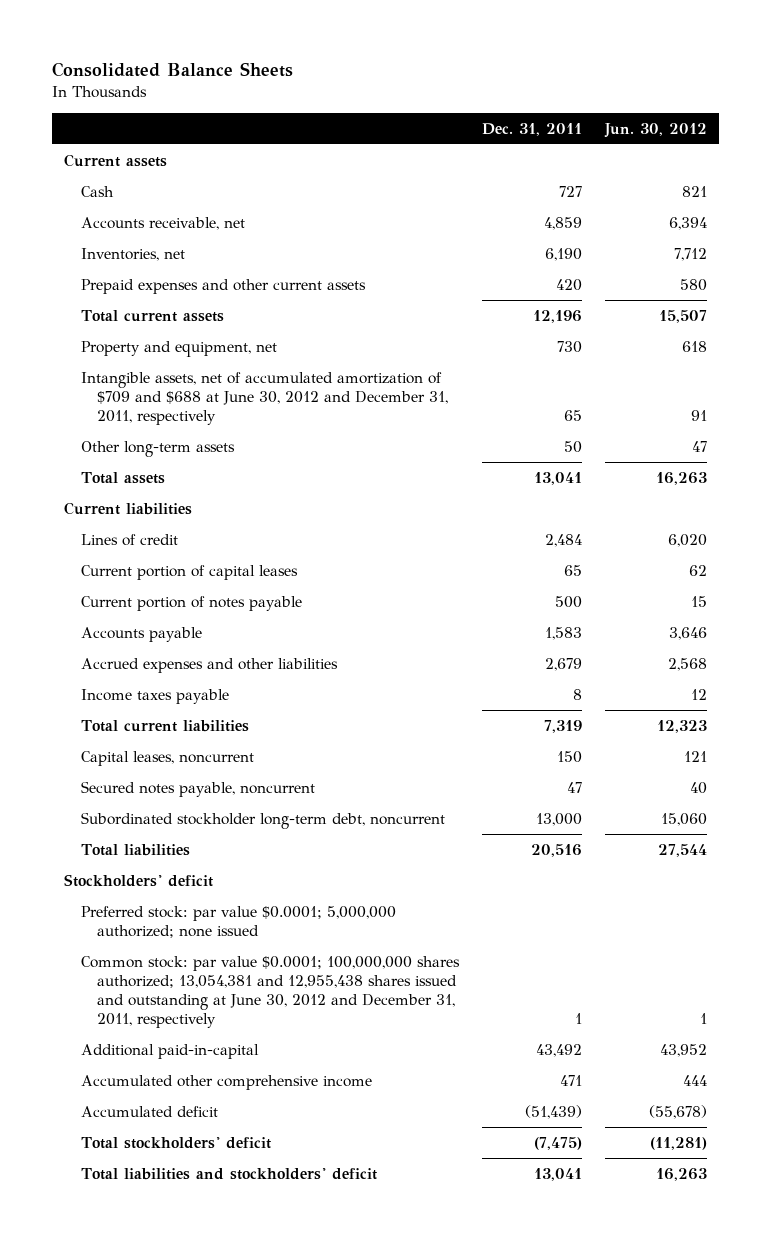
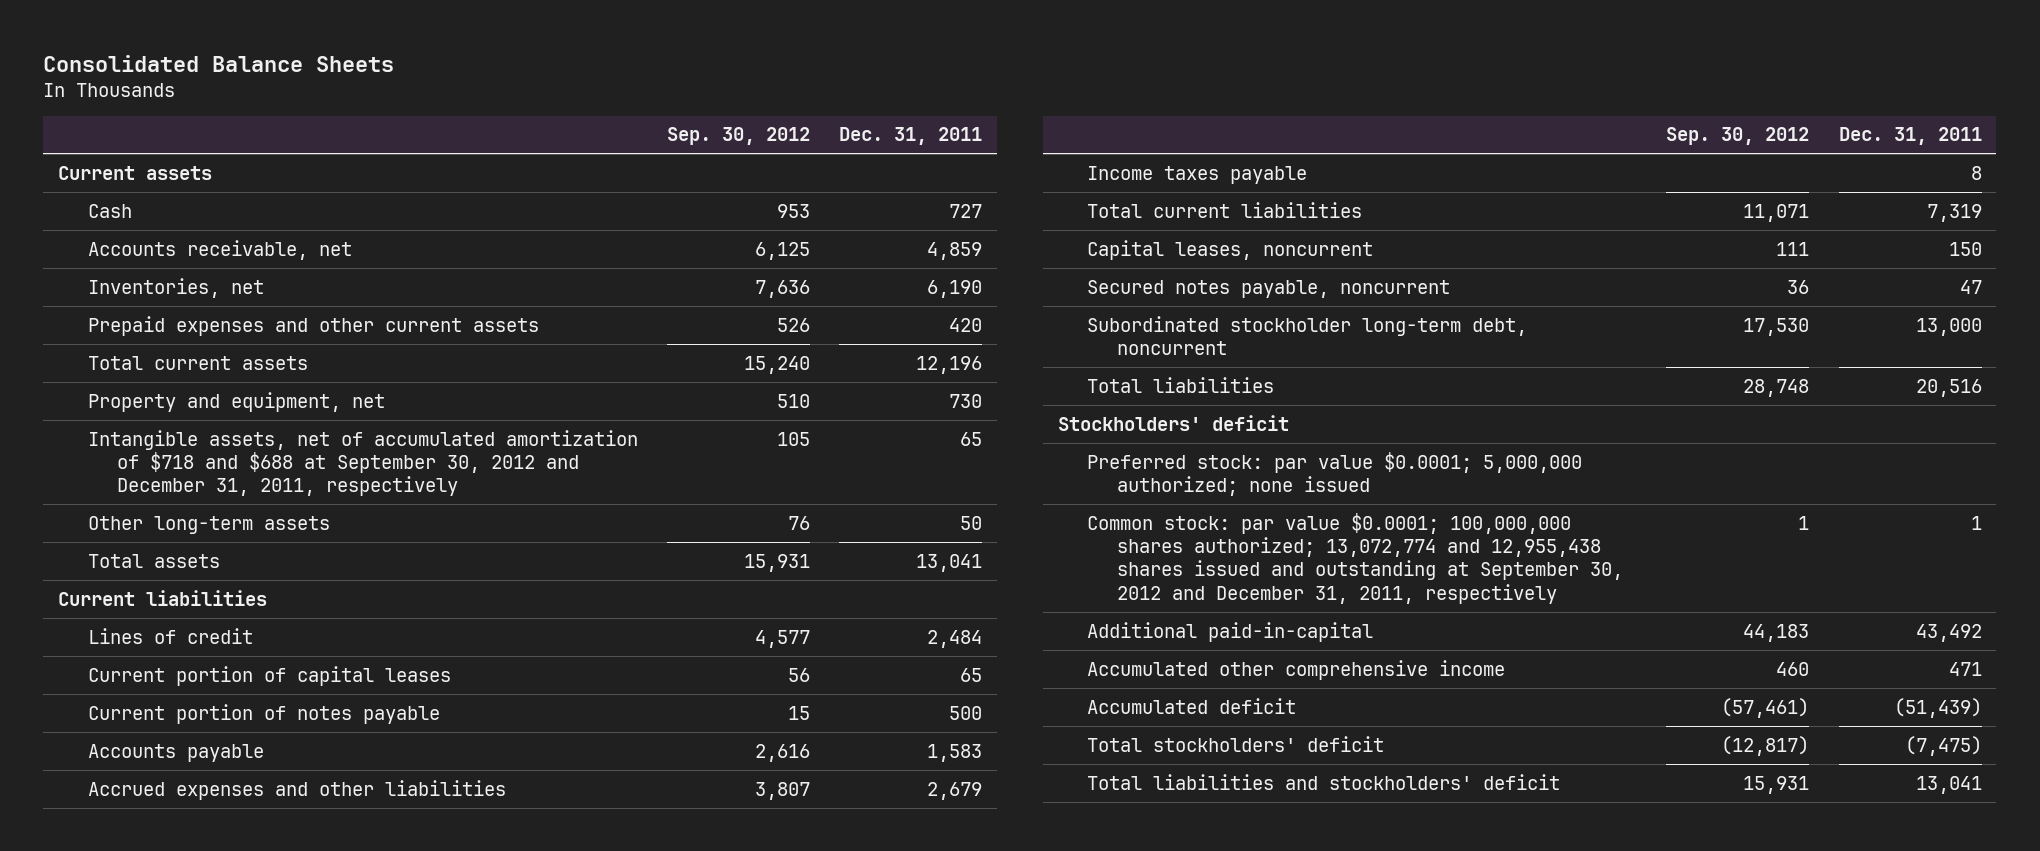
- | Dec. 31, 2011 | Jun. 30, 2012
+ | Sep. 30, 2012 | Dec. 31, 2011
- Intangible assets, net of accumulated amortization of $709 and $688 at June 30, 2012 and December 31, 2011, respectively | 65 | 91
+ Intangible assets, net of accumulated amortization of $718 and $688 at September 30, 2012 and December 31, 2011, respectively | 105 | 65
- Common stock: par value $0.0001; 100,000,000 shares authorized; 13,054,381 and 12,955,438 shares issued and outstanding at June 30, 2012 and December 31, 2011, respectively | 1 | 1
+ Common stock: par value $0.0001; 100,000,000 shares authorized; 13,072,774 and 12,955,438 shares issued and outstanding at September 30, 2012 and December 31, 2011, respectively | 1 | 1

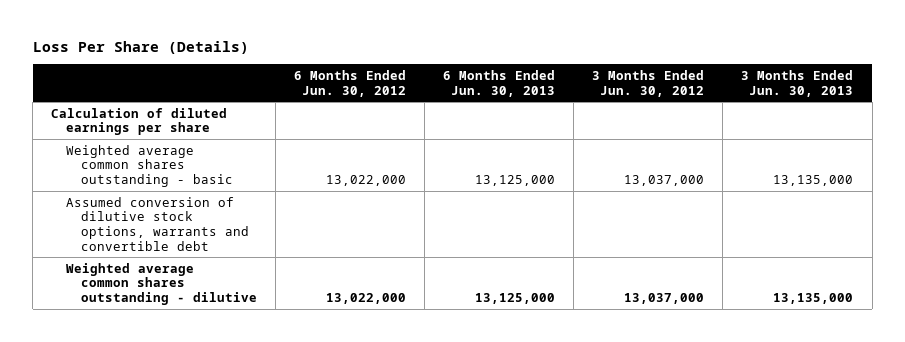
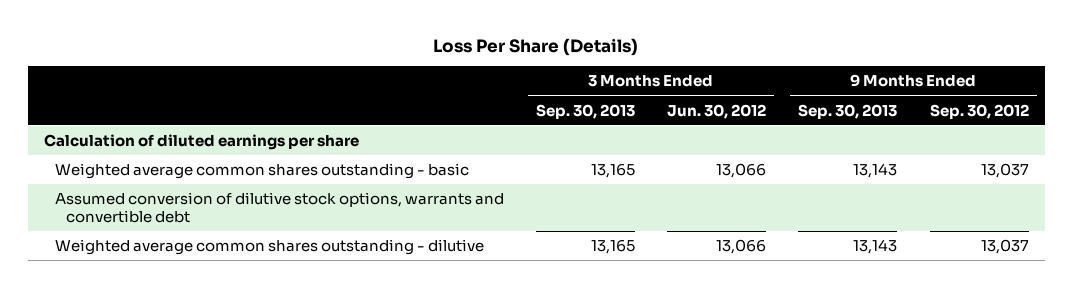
- | 6 Months Ended Jun. 30, 2012 | 6 Months Ended Jun. 30, 2013 | 3 Months Ended Jun. 30, 2012 | 3 Months Ended Jun. 30, 2013
+ | 3 Months Ended Sep. 30, 2013 | 3 Months Ended Jun. 30, 2012 | 9 Months Ended Sep. 30, 2013 | 9 Months Ended Sep. 30, 2012
- Weighted average common shares outstanding - basic | 13,022,000 | 13,125,000 | 13,037,000 | 13,135,000
+ Weighted average common shares outstanding - basic | 13,165 | 13,066 | 13,143 | 13,037
- Weighted average common shares outstanding - dilutive | 13,022,000 | 13,125,000 | 13,037,000 | 13,135,000
+ Weighted average common shares outstanding - dilutive | 13,165 | 13,066 | 13,143 | 13,037

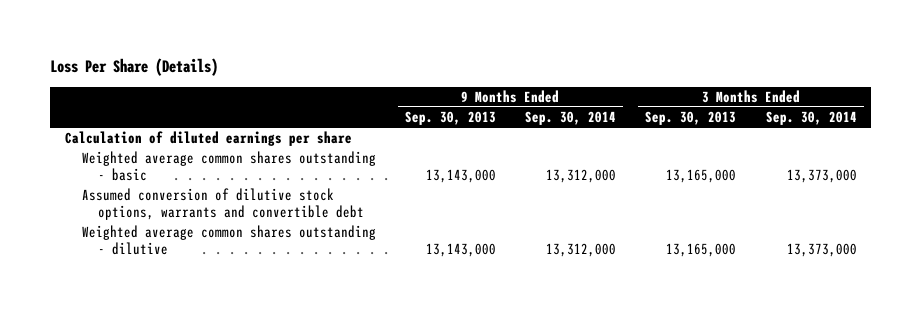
- | 3 Months Ended Sep. 30, 2013 | 3 Months Ended Jun. 30, 2012 | 9 Months Ended Sep. 30, 2013 | 9 Months Ended Sep. 30, 2012
+ | 9 Months Ended Sep. 30, 2013 | 9 Months Ended Sep. 30, 2014 | 3 Months Ended Sep. 30, 2013 | 3 Months Ended Sep. 30, 2014
- Weighted average common shares outstanding - basic | 13,165 | 13,066 | 13,143 | 13,037
+ Weighted average common shares outstanding - basic | 13,143,000 | 13,312,000 | 13,165,000 | 13,373,000
- Weighted average common shares outstanding - dilutive | 13,165 | 13,066 | 13,143 | 13,037
+ Weighted average common shares outstanding - dilutive | 13,143,000 | 13,312,000 | 13,165,000 | 13,373,000

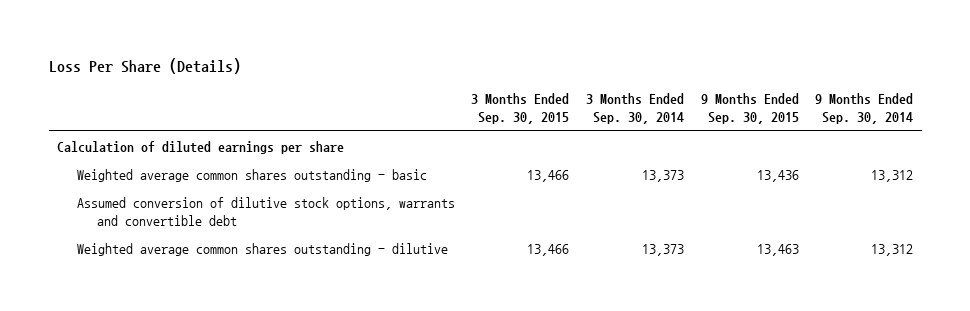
- | 9 Months Ended Sep. 30, 2013 | 9 Months Ended Sep. 30, 2014 | 3 Months Ended Sep. 30, 2013 | 3 Months Ended Sep. 30, 2014
+ | 3 Months Ended Sep. 30, 2015 | 3 Months Ended Sep. 30, 2014 | 9 Months Ended Sep. 30, 2015 | 9 Months Ended Sep. 30, 2014
- Weighted average common shares outstanding - basic | 13,143,000 | 13,312,000 | 13,165,000 | 13,373,000
+ Weighted average common shares outstanding - basic | 13,466 | 13,373 | 13,436 | 13,312
- Weighted average common shares outstanding - dilutive | 13,143,000 | 13,312,000 | 13,165,000 | 13,373,000
+ Weighted average common shares outstanding - dilutive | 13,466 | 13,373 | 13,463 | 13,312

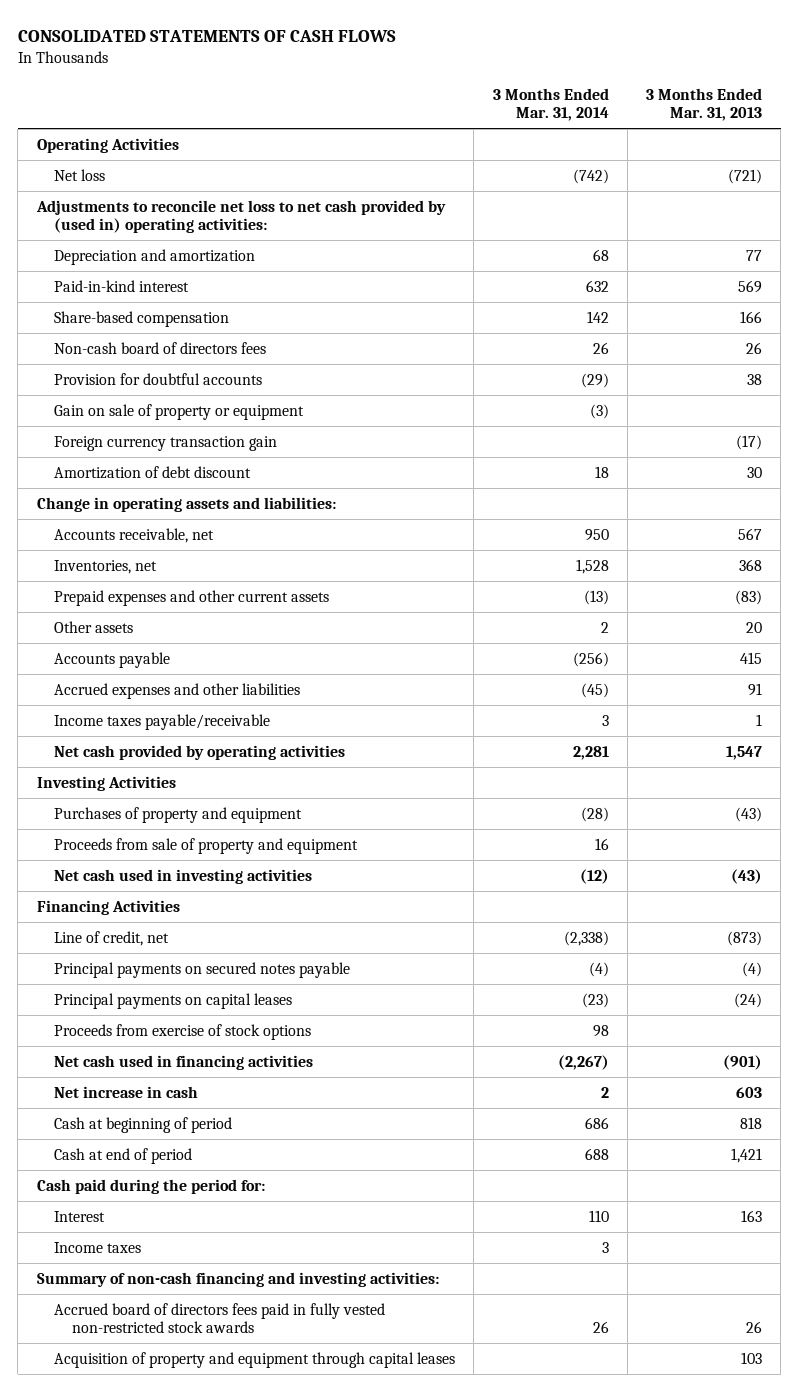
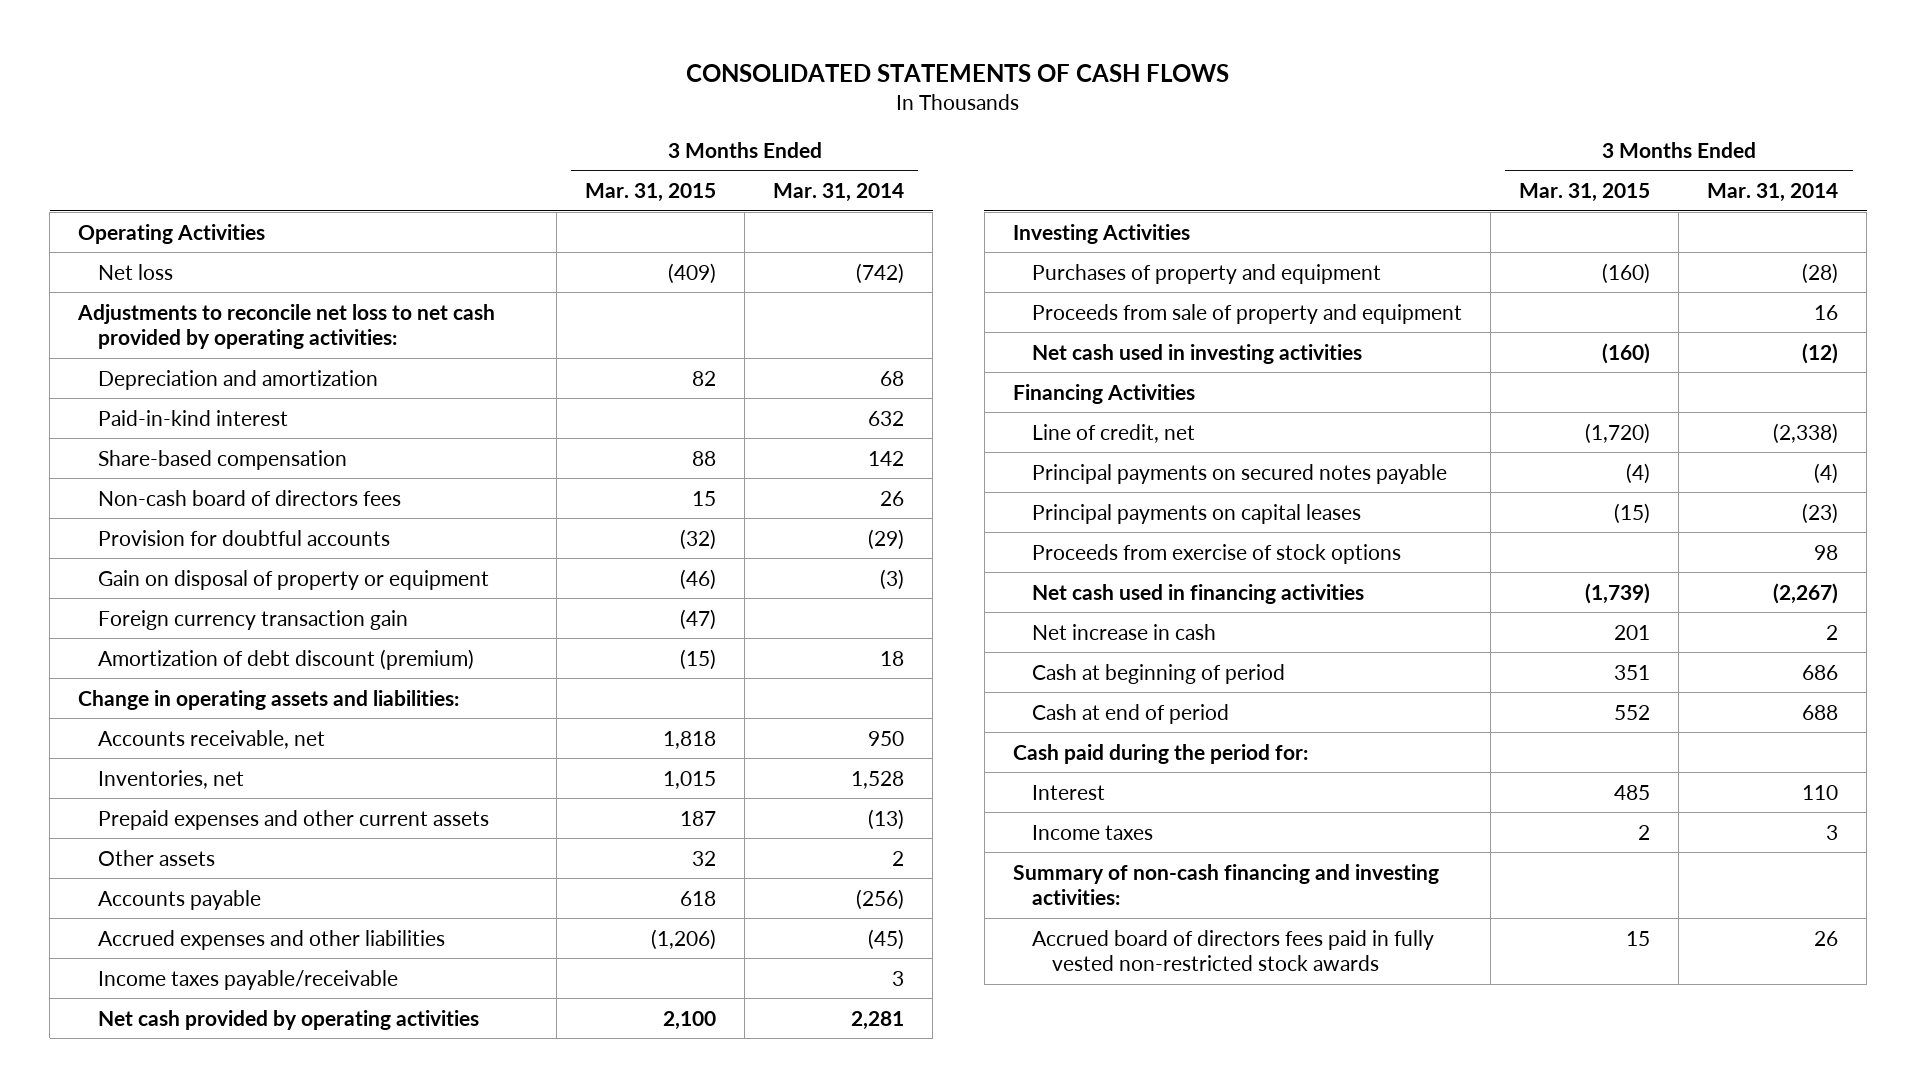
- | 3 Months Ended Mar. 31, 2014 | 3 Months Ended Mar. 31, 2013
+ | 3 Months Ended Mar. 31, 2015 | 3 Months Ended Mar. 31, 2014
- Adjustments to reconcile net loss to net cash provided by (used in) operating activities:
+ Adjustments to reconcile net loss to net cash provided by operating activities:
- Gain on sale of property or equipment | (3) |
+ Gain on disposal of property or equipment | (46) | (3)
- Amortization of debt discount | 18 | 30
+ Amortization of debt discount (premium) | (15) | 18
- Acquisition of property and equipment through capital leases | | 103

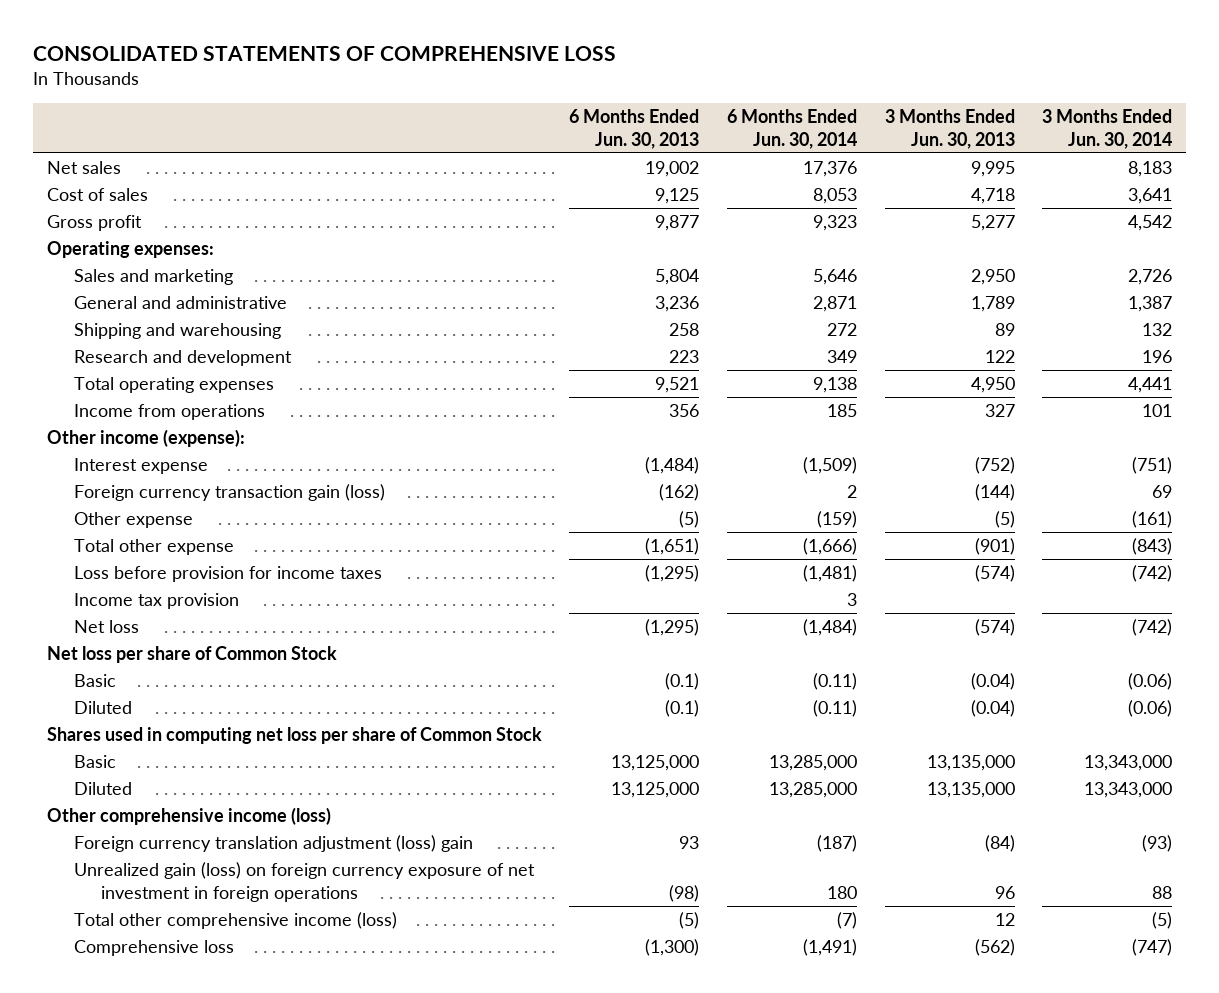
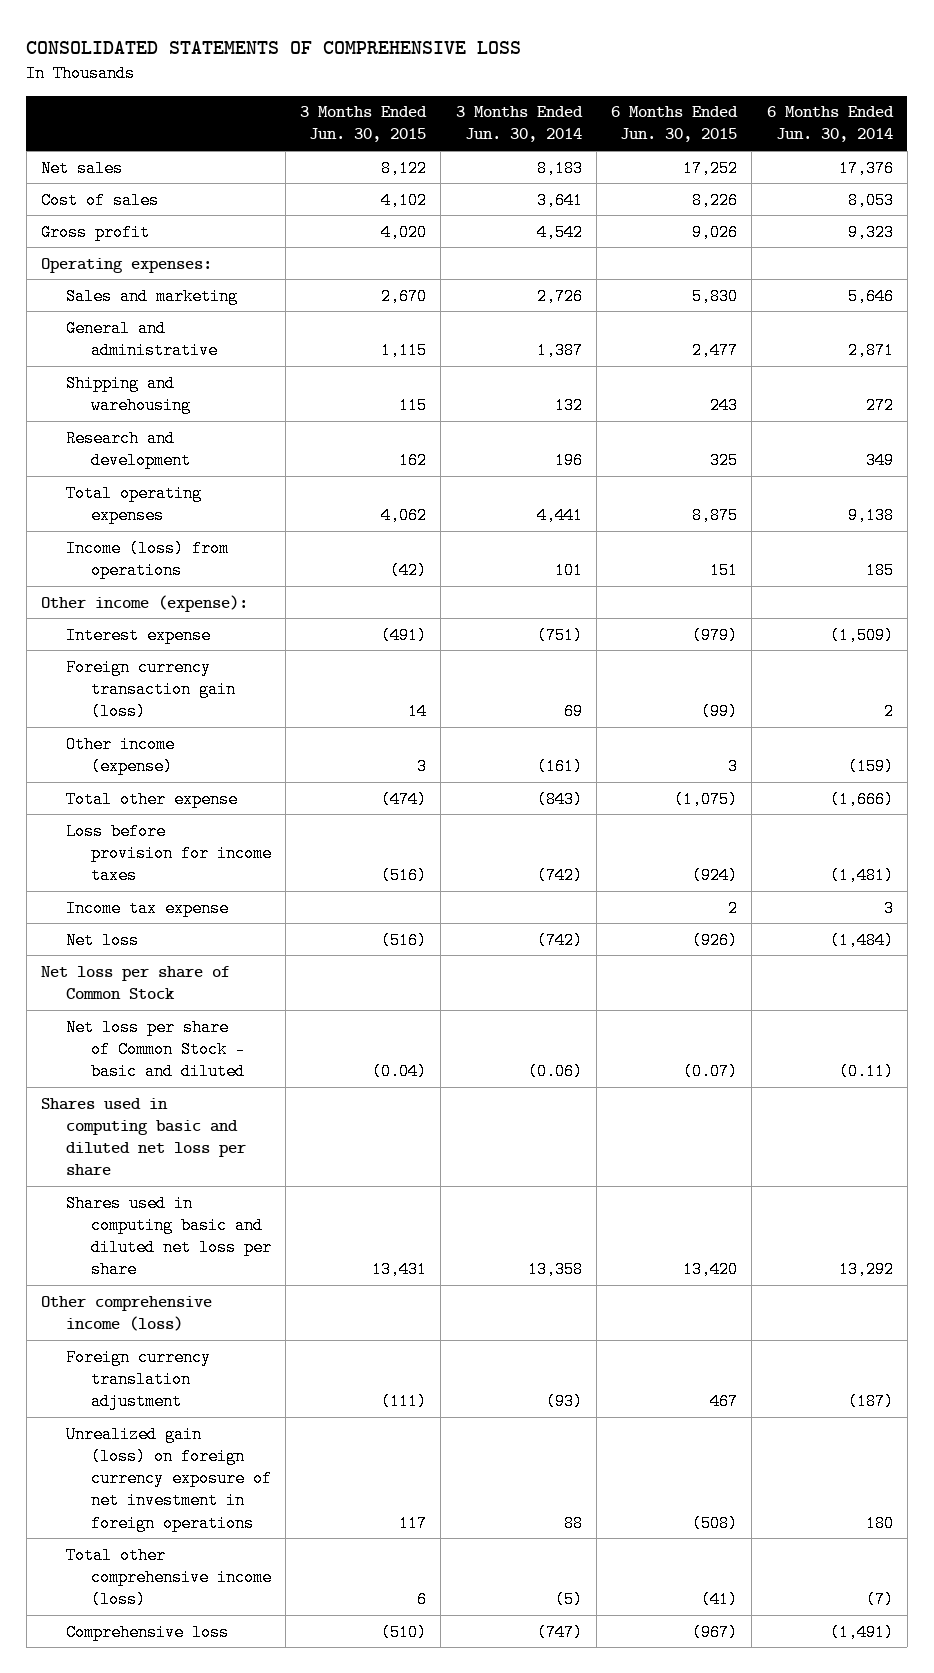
- | 6 Months Ended Jun. 30, 2013 | 6 Months Ended Jun. 30, 2014 | 3 Months Ended Jun. 30, 2013 | 3 Months Ended Jun. 30, 2014
+ | 3 Months Ended Jun. 30, 2015 | 3 Months Ended Jun. 30, 2014 | 6 Months Ended Jun. 30, 2015 | 6 Months Ended Jun. 30, 2014
- Income from operations | 356 | 185 | 327 | 101
+ Income (loss) from operations | (42) | 101 | 151 | 185
- Other expense | (5) | (159) | (5) | (161)
+ Other income (expense) | 3 | (161) | 3 | (159)
- Income tax provision | | 3 | |
+ Income tax expense | | | 2 | 3
- Basic | (0.1) | (0.11) | (0.04) | (0.06)
- Diluted | (0.1) | (0.11) | (0.04) | (0.06)
- Shares used in computing net loss per share of Common Stock
- Basic | 13,125,000 | 13,285,000 | 13,135,000 | 13,343,000
- Diluted | 13,125,000 | 13,285,000 | 13,135,000 | 13,343,000
+ Net loss per share of Common Stock - basic and diluted | (0.04) | (0.06) | (0.07) | (0.11)
+ Shares used in computing basic and diluted net loss per share
+ Shares used in computing basic and diluted net loss per share | 13,431 | 13,358 | 13,420 | 13,292
- Foreign currency translation adjustment (loss) gain | 93 | (187) | (84) | (93)
+ Foreign currency translation adjustment | (111) | (93) | 467 | (187)

